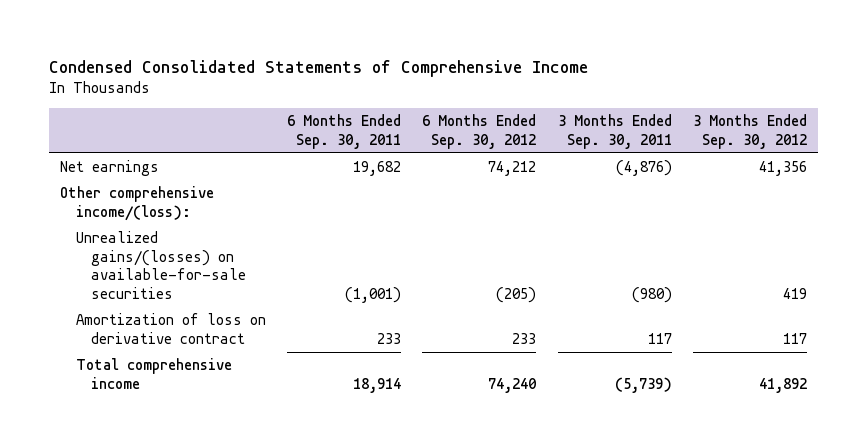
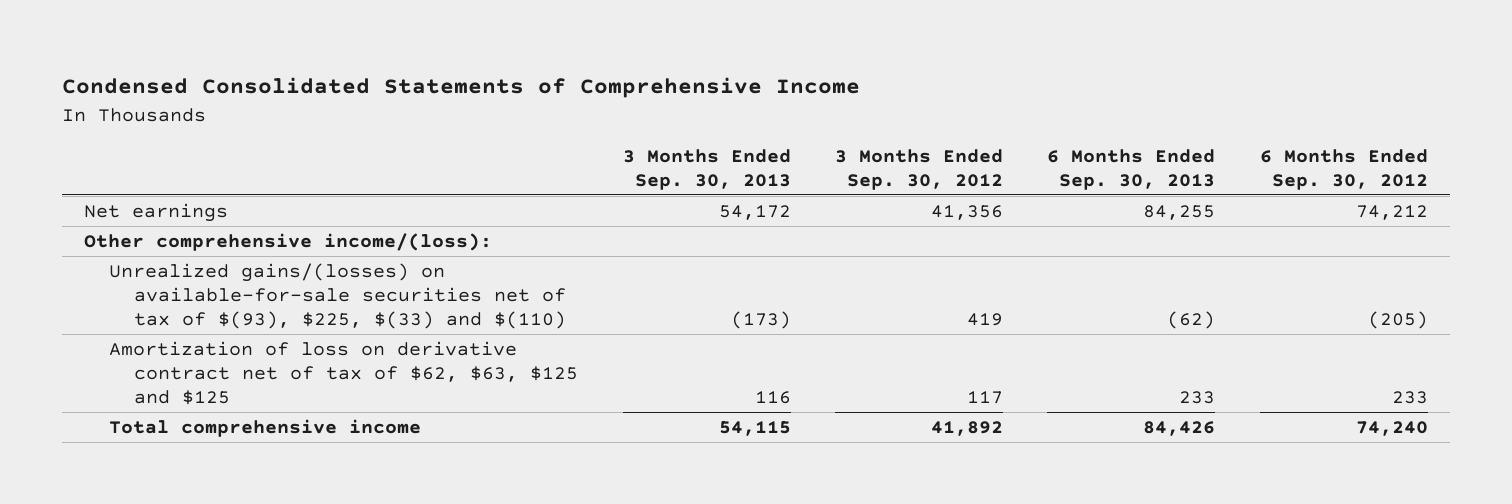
- | 6 Months Ended Sep. 30, 2011 | 6 Months Ended Sep. 30, 2012 | 3 Months Ended Sep. 30, 2011 | 3 Months Ended Sep. 30, 2012
+ | 3 Months Ended Sep. 30, 2013 | 3 Months Ended Sep. 30, 2012 | 6 Months Ended Sep. 30, 2013 | 6 Months Ended Sep. 30, 2012
- Unrealized gains/(losses) on available-for-sale securities | (1,001) | (205) | (980) | 419
- Amortization of loss on derivative contract | 233 | 233 | 117 | 117
+ Unrealized gains/(losses) on available-for-sale securities net of tax of $(93), $225, $(33) and $(110) | (173) | 419 | (62) | (205)
+ Amortization of loss on derivative contract net of tax of $62, $63, $125 and $125 | 116 | 117 | 233 | 233

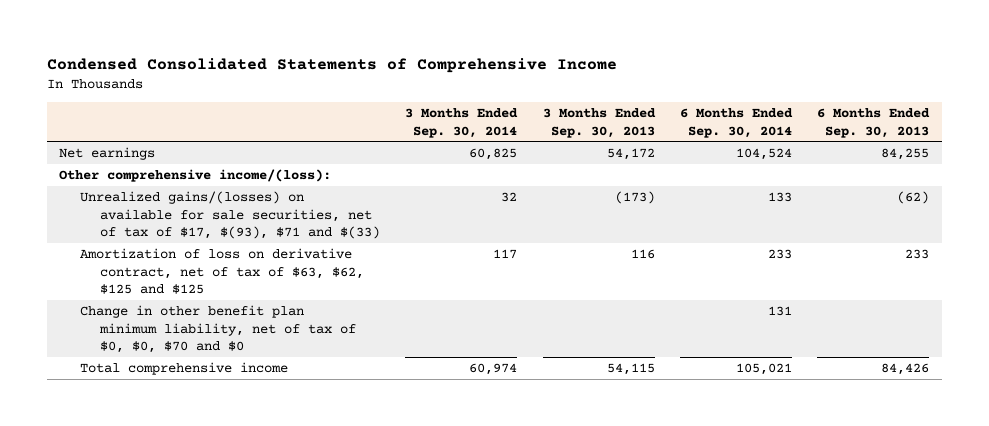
- | 3 Months Ended Sep. 30, 2013 | 3 Months Ended Sep. 30, 2012 | 6 Months Ended Sep. 30, 2013 | 6 Months Ended Sep. 30, 2012
+ | 3 Months Ended Sep. 30, 2014 | 3 Months Ended Sep. 30, 2013 | 6 Months Ended Sep. 30, 2014 | 6 Months Ended Sep. 30, 2013
- Unrealized gains/(losses) on available-for-sale securities net of tax of $(93), $225, $(33) and $(110) | (173) | 419 | (62) | (205)
- Amortization of loss on derivative contract net of tax of $62, $63, $125 and $125 | 116 | 117 | 233 | 233
+ Unrealized gains/(losses) on available for sale securities, net of tax of $17, $(93), $71 and $(33) | 32 | (173) | 133 | (62)
+ Amortization of loss on derivative contract, net of tax of $63, $62, $125 and $125 | 117 | 116 | 233 | 233
+ Change in other benefit plan minimum liability, net of tax of $0, $0, $70 and $0 | | | 131 |

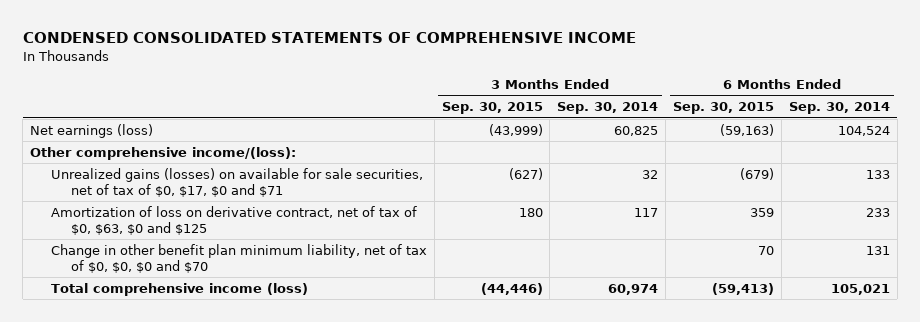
- Condensed Consolidated Statements of Comprehensive Income
+ CONDENSED CONSOLIDATED STATEMENTS OF COMPREHENSIVE INCOME
- | 3 Months Ended Sep. 30, 2014 | 3 Months Ended Sep. 30, 2013 | 6 Months Ended Sep. 30, 2014 | 6 Months Ended Sep. 30, 2013
+ | 3 Months Ended Sep. 30, 2015 | 3 Months Ended Sep. 30, 2014 | 6 Months Ended Sep. 30, 2015 | 6 Months Ended Sep. 30, 2014
- Net earnings | 60,825 | 54,172 | 104,524 | 84,255
+ Net earnings (loss) | (43,999) | 60,825 | (59,163) | 104,524
- Unrealized gains/(losses) on available for sale securities, net of tax of $17, $(93), $71 and $(33) | 32 | (173) | 133 | (62)
- Amortization of loss on derivative contract, net of tax of $63, $62, $125 and $125 | 117 | 116 | 233 | 233
- Change in other benefit plan minimum liability, net of tax of $0, $0, $70 and $0 | | | 131 |
- Total comprehensive income | 60,974 | 54,115 | 105,021 | 84,426
+ Unrealized gains (losses) on available for sale securities, net of tax of $0, $17, $0 and $71 | (627) | 32 | (679) | 133
+ Amortization of loss on derivative contract, net of tax of $0, $63, $0 and $125 | 180 | 117 | 359 | 233
+ Change in other benefit plan minimum liability, net of tax of $0, $0, $0 and $70 | | | 70 | 131
+ Total comprehensive income (loss) | (44,446) | 60,974 | (59,413) | 105,021

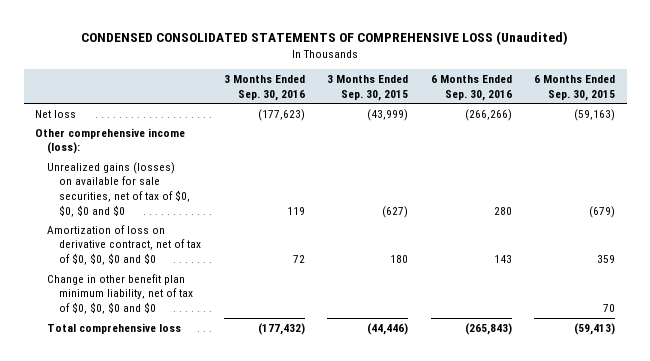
- CONDENSED CONSOLIDATED STATEMENTS OF COMPREHENSIVE INCOME
+ CONDENSED CONSOLIDATED STATEMENTS OF COMPREHENSIVE LOSS (Unaudited)
- | 3 Months Ended Sep. 30, 2015 | 3 Months Ended Sep. 30, 2014 | 6 Months Ended Sep. 30, 2015 | 6 Months Ended Sep. 30, 2014
+ | 3 Months Ended Sep. 30, 2016 | 3 Months Ended Sep. 30, 2015 | 6 Months Ended Sep. 30, 2016 | 6 Months Ended Sep. 30, 2015
- Net earnings (loss) | (43,999) | 60,825 | (59,163) | 104,524
- Other comprehensive income/(loss):
- Unrealized gains (losses) on available for sale securities, net of tax of $0, $17, $0 and $71 | (627) | 32 | (679) | 133
- Amortization of loss on derivative contract, net of tax of $0, $63, $0 and $125 | 180 | 117 | 359 | 233
- Change in other benefit plan minimum liability, net of tax of $0, $0, $0 and $70 | | | 70 | 131
- Total comprehensive income (loss) | (44,446) | 60,974 | (59,413) | 105,021
+ Net loss | (177,623) | (43,999) | (266,266) | (59,163)
+ Other comprehensive income (loss):
+ Unrealized gains (losses) on available for sale securities, net of tax of $0, $0, $0 and $0 | 119 | (627) | 280 | (679)
+ Amortization of loss on derivative contract, net of tax of $0, $0, $0 and $0 | 72 | 180 | 143 | 359
+ Change in other benefit plan minimum liability, net of tax of $0, $0, $0 and $0 | | | | 70
+ Total comprehensive loss | (177,432) | (44,446) | (265,843) | (59,413)

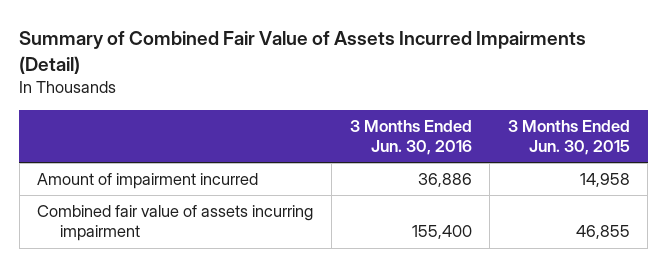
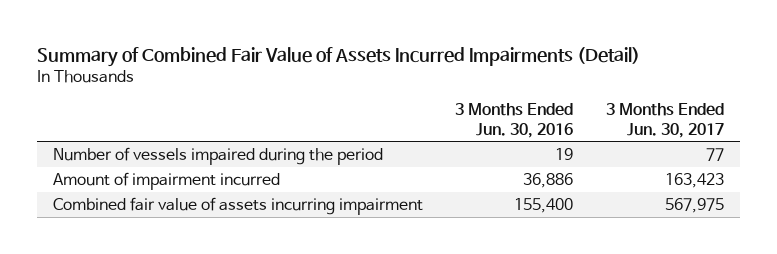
- | 3 Months Ended Jun. 30, 2016 | 3 Months Ended Jun. 30, 2015
+ | 3 Months Ended Jun. 30, 2016 | 3 Months Ended Jun. 30, 2017
+ Number of vessels impaired during the period | 19 | 77

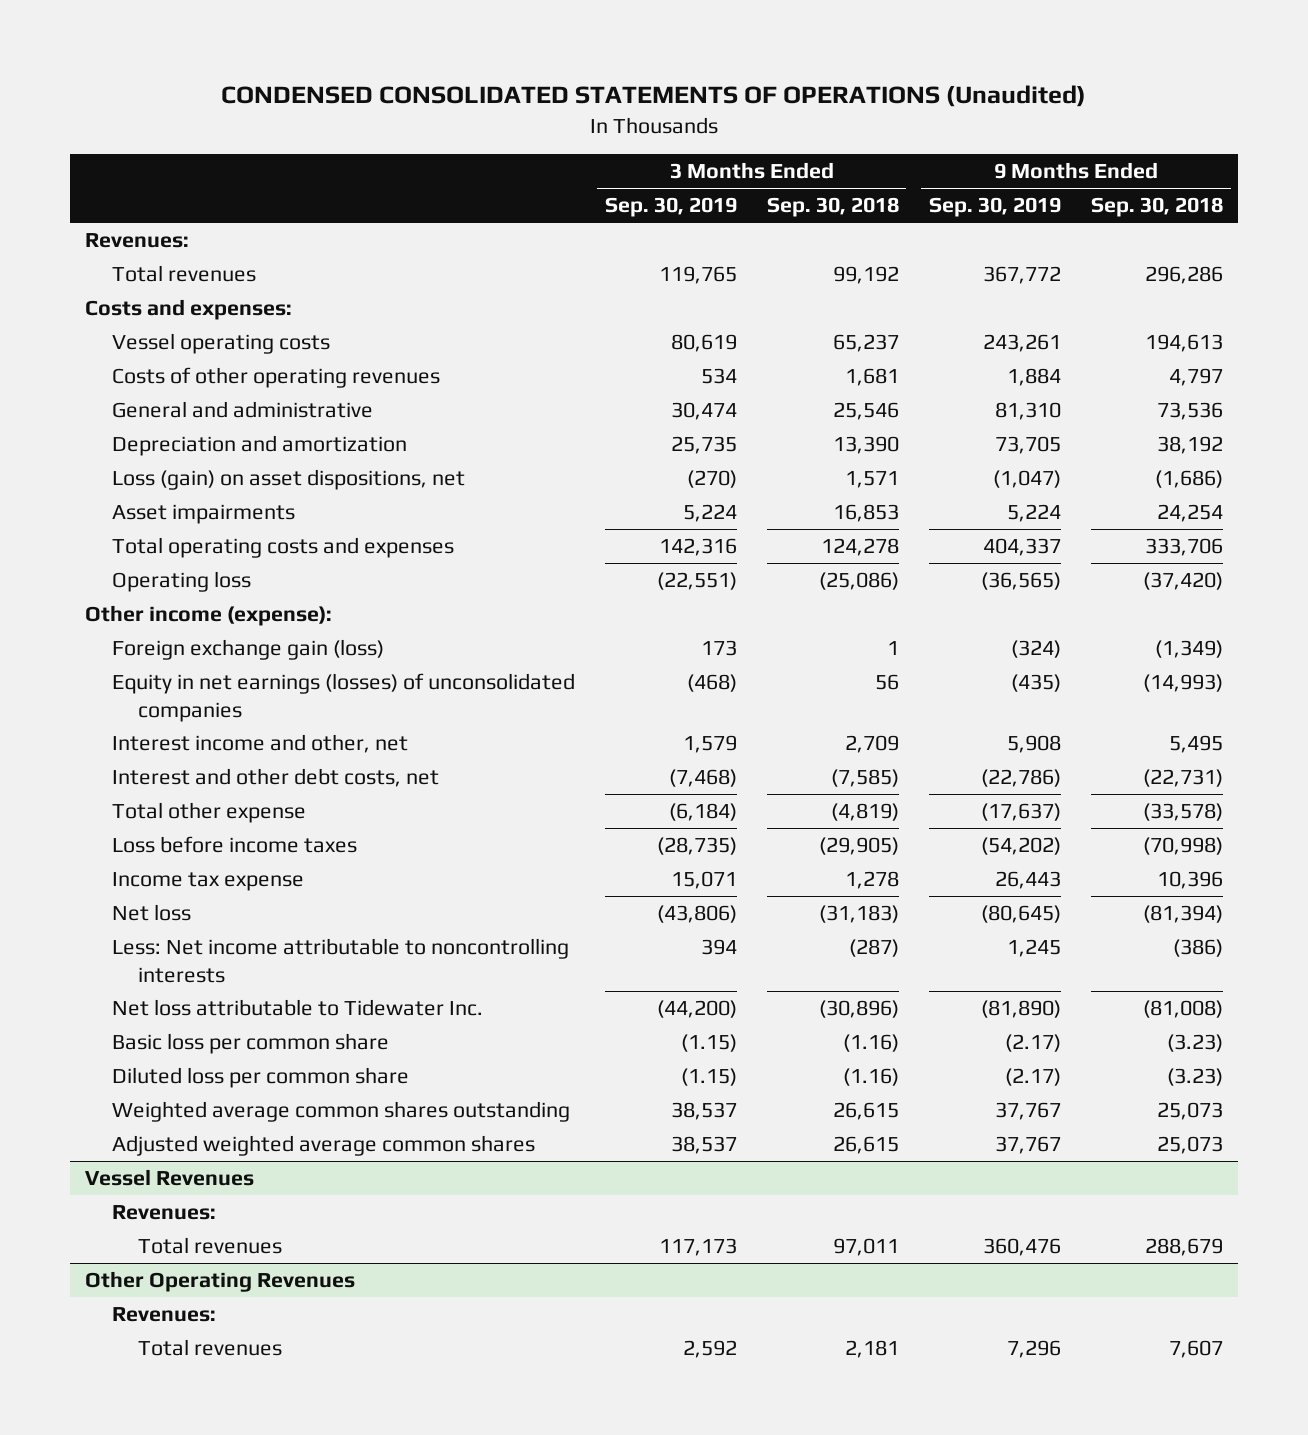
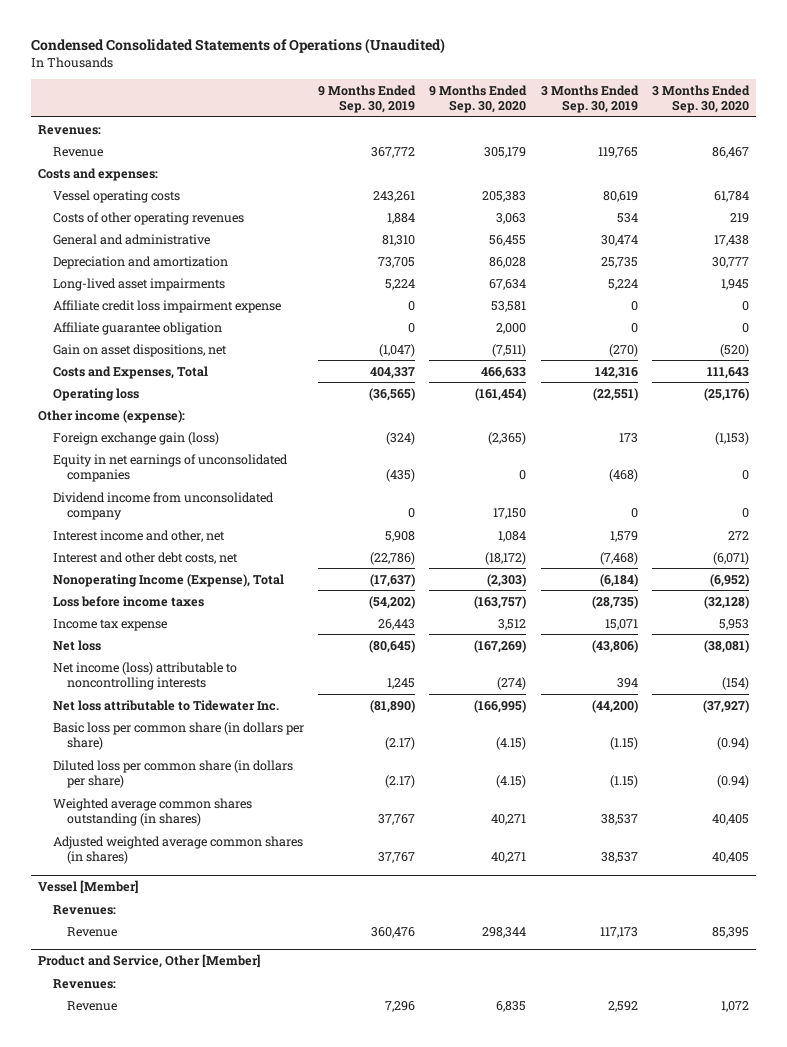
- CONDENSED CONSOLIDATED STATEMENTS OF OPERATIONS (Unaudited)
+ Condensed Consolidated Statements of Operations (Unaudited)
- | 3 Months Ended Sep. 30, 2019 | 3 Months Ended Sep. 30, 2018 | 9 Months Ended Sep. 30, 2019 | 9 Months Ended Sep. 30, 2018
+ | 9 Months Ended Sep. 30, 2019 | 9 Months Ended Sep. 30, 2020 | 3 Months Ended Sep. 30, 2019 | 3 Months Ended Sep. 30, 2020
- Total revenues | 119,765 | 99,192 | 367,772 | 296,286
+ Revenue | 367,772 | 305,179 | 119,765 | 86,467
- Loss (gain) on asset dispositions, net | (270) | 1,571 | (1,047) | (1,686)
- Asset impairments | 5,224 | 16,853 | 5,224 | 24,254
- Total operating costs and expenses | 142,316 | 124,278 | 404,337 | 333,706
+ Long-lived asset impairments | 5,224 | 67,634 | 5,224 | 1,945
+ Affiliate credit loss impairment expense | 0 | 53,581 | 0 | 0
+ Affiliate guarantee obligation | 0 | 2,000 | 0 | 0
+ Gain on asset dispositions, net | (1,047) | (7,511) | (270) | (520)
+ Costs and Expenses, Total | 404,337 | 466,633 | 142,316 | 111,643
- Equity in net earnings (losses) of unconsolidated companies | (468) | 56 | (435) | (14,993)
+ Equity in net earnings of unconsolidated companies | (435) | 0 | (468) | 0
+ Dividend income from unconsolidated company | 0 | 17,150 | 0 | 0
- Total other expense | (6,184) | (4,819) | (17,637) | (33,578)
+ Nonoperating Income (Expense), Total | (17,637) | (2,303) | (6,184) | (6,952)
- Less: Net income attributable to noncontrolling interests | 394 | (287) | 1,245 | (386)
+ Net income (loss) attributable to noncontrolling interests | 1,245 | (274) | 394 | (154)
- Basic loss per common share | (1.15) | (1.16) | (2.17) | (3.23)
- Diluted loss per common share | (1.15) | (1.16) | (2.17) | (3.23)
- Weighted average common shares outstanding | 38,537 | 26,615 | 37,767 | 25,073
- Adjusted weighted average common shares | 38,537 | 26,615 | 37,767 | 25,073
- Vessel Revenues
+ Basic loss per common share (in dollars per share) | (2.17) | (4.15) | (1.15) | (0.94)
+ Diluted loss per common share (in dollars per share) | (2.17) | (4.15) | (1.15) | (0.94)
+ Weighted average common shares outstanding (in shares) | 37,767 | 40,271 | 38,537 | 40,405
+ Adjusted weighted average common shares (in shares) | 37,767 | 40,271 | 38,537 | 40,405
+ Vessel [Member]
- Total revenues | 117,173 | 97,011 | 360,476 | 288,679
- Other Operating Revenues
+ Revenue | 360,476 | 298,344 | 117,173 | 85,395
+ Product and Service, Other [Member]
- Total revenues | 2,592 | 2,181 | 7,296 | 7,607
+ Revenue | 7,296 | 6,835 | 2,592 | 1,072

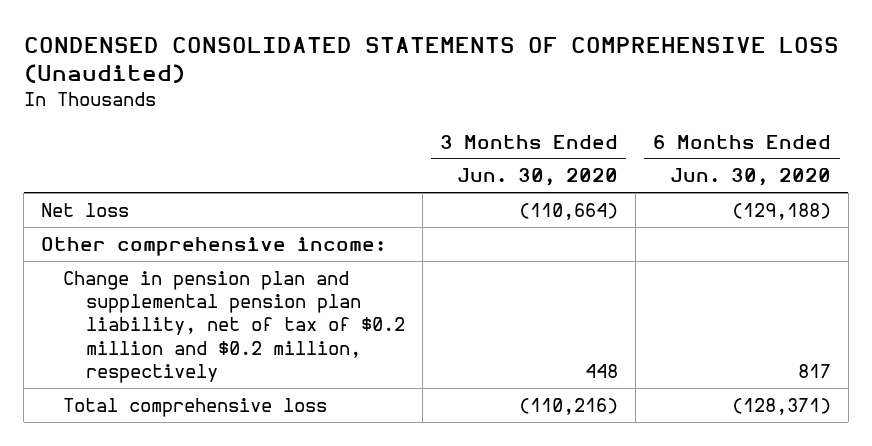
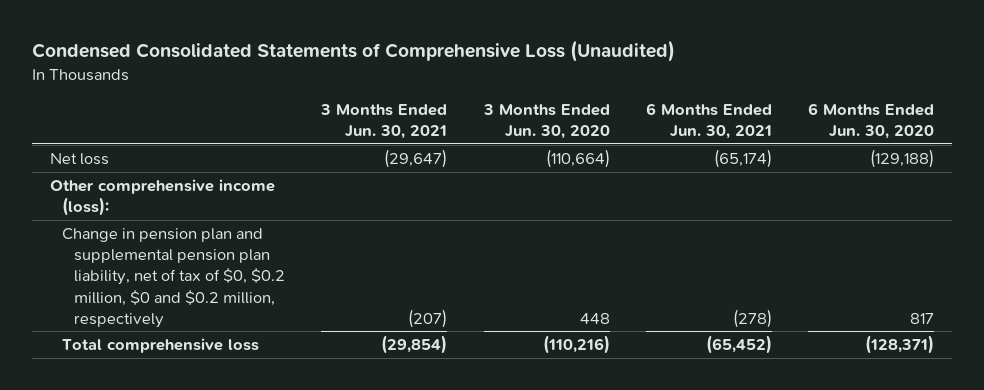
- CONDENSED CONSOLIDATED STATEMENTS OF COMPREHENSIVE LOSS (Unaudited)
+ Condensed Consolidated Statements of Comprehensive Loss (Unaudited)
- | 3 Months Ended Jun. 30, 2020 | 6 Months Ended Jun. 30, 2020
+ | 3 Months Ended Jun. 30, 2021 | 3 Months Ended Jun. 30, 2020 | 6 Months Ended Jun. 30, 2021 | 6 Months Ended Jun. 30, 2020
- Other comprehensive income:
- Change in pension plan and supplemental pension plan liability, net of tax of $0.2 million and $0.2 million, respectively | 448 | 817
+ Other comprehensive income (loss):
+ Change in pension plan and supplemental pension plan liability, net of tax of $0, $0.2 million, $0 and $0.2 million, respectively | (207) | 448 | (278) | 817

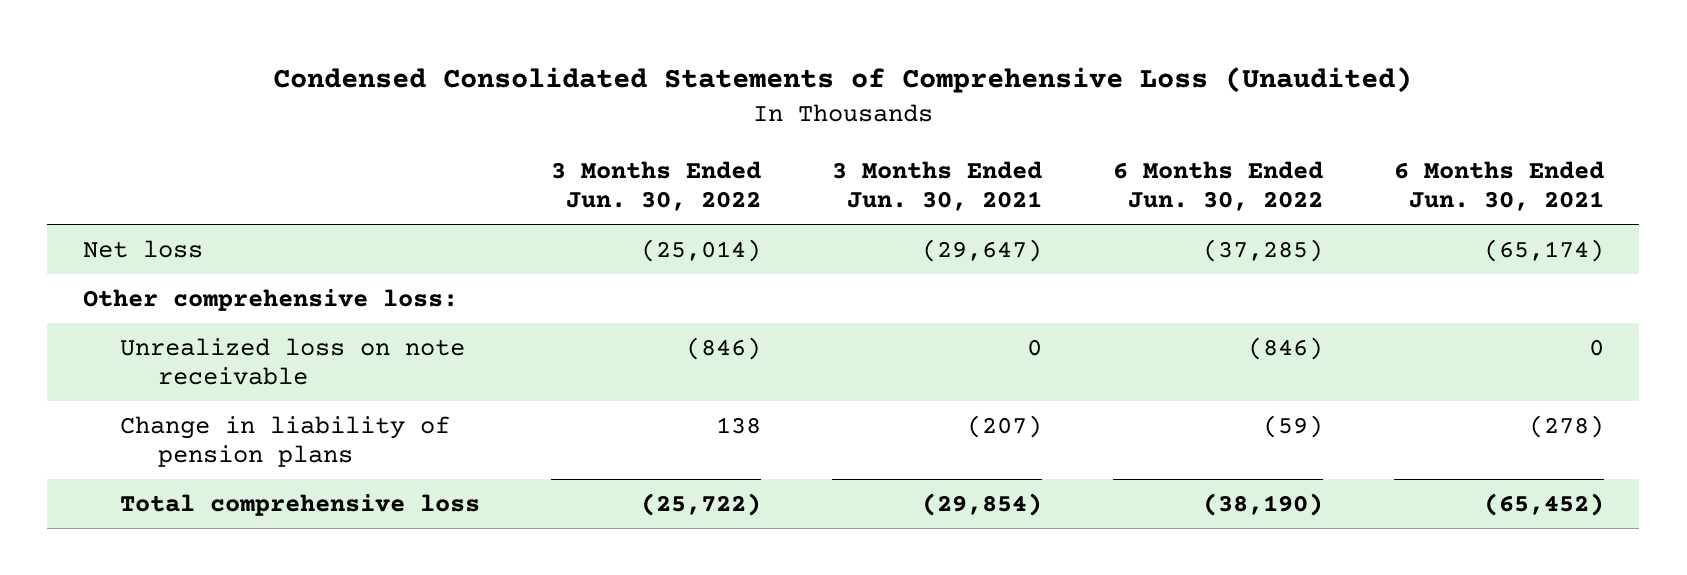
- | 3 Months Ended Jun. 30, 2021 | 3 Months Ended Jun. 30, 2020 | 6 Months Ended Jun. 30, 2021 | 6 Months Ended Jun. 30, 2020
+ | 3 Months Ended Jun. 30, 2022 | 3 Months Ended Jun. 30, 2021 | 6 Months Ended Jun. 30, 2022 | 6 Months Ended Jun. 30, 2021
- Other comprehensive income (loss):
- Change in pension plan and supplemental pension plan liability, net of tax of $0, $0.2 million, $0 and $0.2 million, respectively | (207) | 448 | (278) | 817
+ Other comprehensive loss:
+ Unrealized loss on note receivable | (846) | 0 | (846) | 0
+ Change in liability of pension plans | 138 | (207) | (59) | (278)

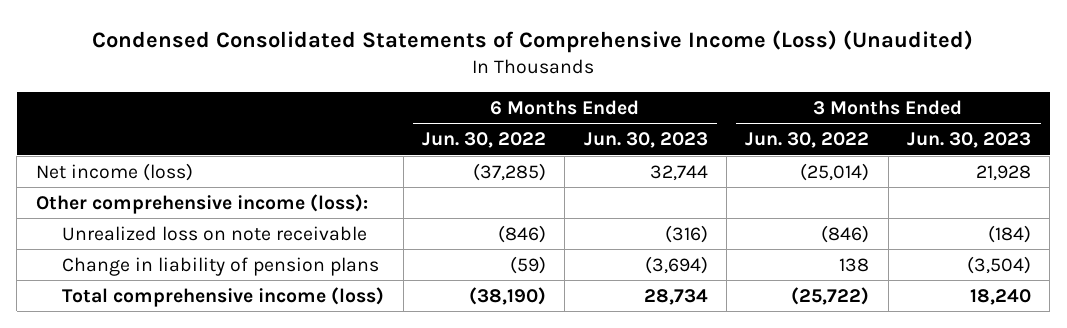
- Condensed Consolidated Statements of Comprehensive Loss (Unaudited)
+ Condensed Consolidated Statements of Comprehensive Income (Loss) (Unaudited)
- | 3 Months Ended Jun. 30, 2022 | 3 Months Ended Jun. 30, 2021 | 6 Months Ended Jun. 30, 2022 | 6 Months Ended Jun. 30, 2021
+ | 6 Months Ended Jun. 30, 2022 | 6 Months Ended Jun. 30, 2023 | 3 Months Ended Jun. 30, 2022 | 3 Months Ended Jun. 30, 2023
- Net loss | (25,014) | (29,647) | (37,285) | (65,174)
- Other comprehensive loss:
+ Net income (loss) | (37,285) | 32,744 | (25,014) | 21,928
+ Other comprehensive income (loss):
- Total comprehensive loss | (25,722) | (29,854) | (38,190) | (65,452)
+ Total comprehensive income (loss) | (38,190) | 28,734 | (25,722) | 18,240

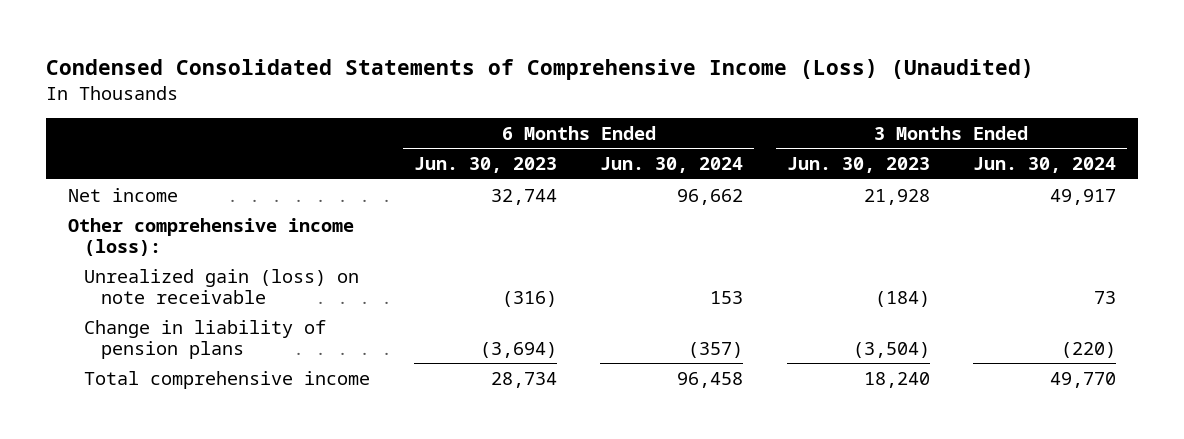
- | 6 Months Ended Jun. 30, 2022 | 6 Months Ended Jun. 30, 2023 | 3 Months Ended Jun. 30, 2022 | 3 Months Ended Jun. 30, 2023
+ | 6 Months Ended Jun. 30, 2023 | 6 Months Ended Jun. 30, 2024 | 3 Months Ended Jun. 30, 2023 | 3 Months Ended Jun. 30, 2024
- Net income (loss) | (37,285) | 32,744 | (25,014) | 21,928
+ Net income | 32,744 | 96,662 | 21,928 | 49,917
- Unrealized loss on note receivable | (846) | (316) | (846) | (184)
+ Unrealized gain (loss) on note receivable | (316) | 153 | (184) | 73
- Total comprehensive income (loss) | (38,190) | 28,734 | (25,722) | 18,240
+ Total comprehensive income | 28,734 | 96,458 | 18,240 | 49,770

